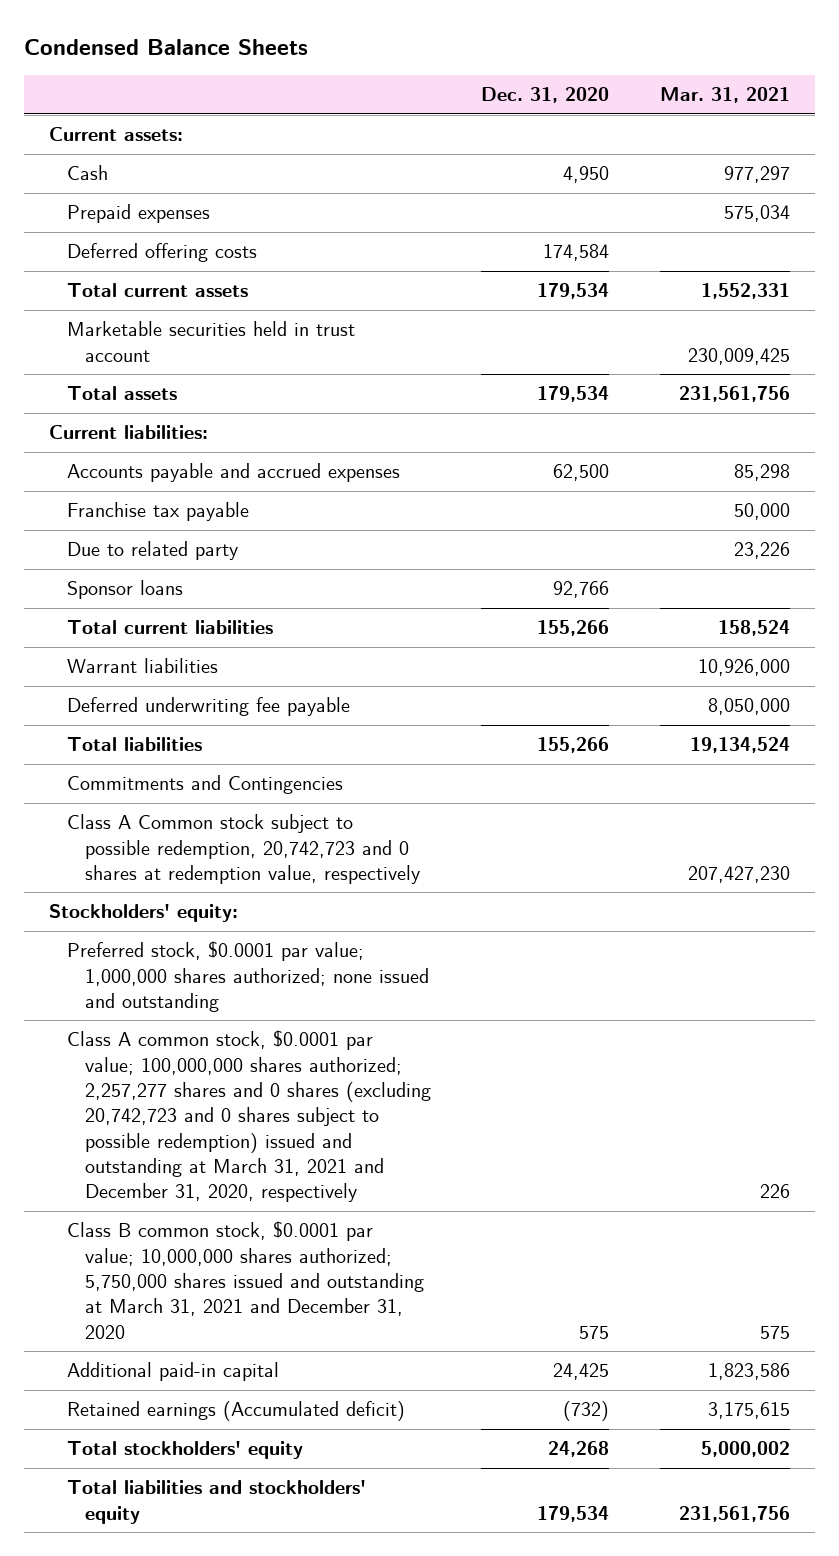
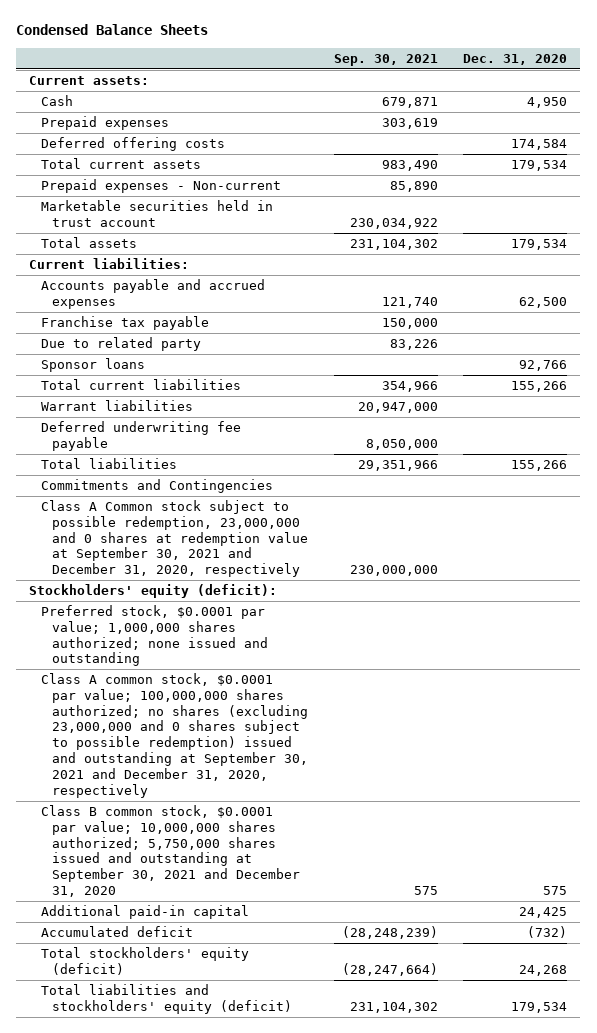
- | Dec. 31, 2020 | Mar. 31, 2021
+ | Sep. 30, 2021 | Dec. 31, 2020
+ Prepaid expenses - Non-current | 85,890 |
- Class A Common stock subject to possible redemption, 20,742,723 and 0 shares at redemption value, respectively | | 207,427,230
- Stockholders' equity:
+ Class A Common stock subject to possible redemption, 23,000,000 and 0 shares at redemption value at September 30, 2021 and December 31, 2020, respectively | 230,000,000 |
+ Stockholders' equity (deficit):
- Class A common stock, $0.0001 par value; 100,000,000 shares authorized; 2,257,277 shares and 0 shares (excluding 20,742,723 and 0 shares subject to possible redemption) issued and outstanding at March 31, 2021 and December 31, 2020, respectively | | 226
- Class B common stock, $0.0001 par value; 10,000,000 shares authorized; 5,750,000 shares issued and outstanding at March 31, 2021 and December 31, 2020 | 575 | 575
+ Class A common stock, $0.0001 par value; 100,000,000 shares authorized; no shares (excluding 23,000,000 and 0 shares subject to possible redemption) issued and outstanding at September 30, 2021 and December 31, 2020, respectively
+ Class B common stock, $0.0001 par value; 10,000,000 shares authorized; 5,750,000 shares issued and outstanding at September 30, 2021 and December 31, 2020 | 575 | 575
- Retained earnings (Accumulated deficit) | (732) | 3,175,615
- Total stockholders' equity | 24,268 | 5,000,002
- Total liabilities and stockholders' equity | 179,534 | 231,561,756
+ Accumulated deficit | (28,248,239) | (732)
+ Total stockholders' equity (deficit) | (28,247,664) | 24,268
+ Total liabilities and stockholders' equity (deficit) | 231,104,302 | 179,534

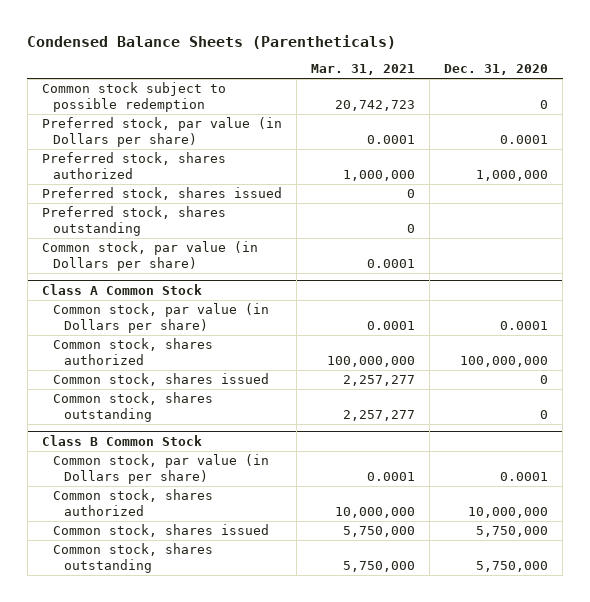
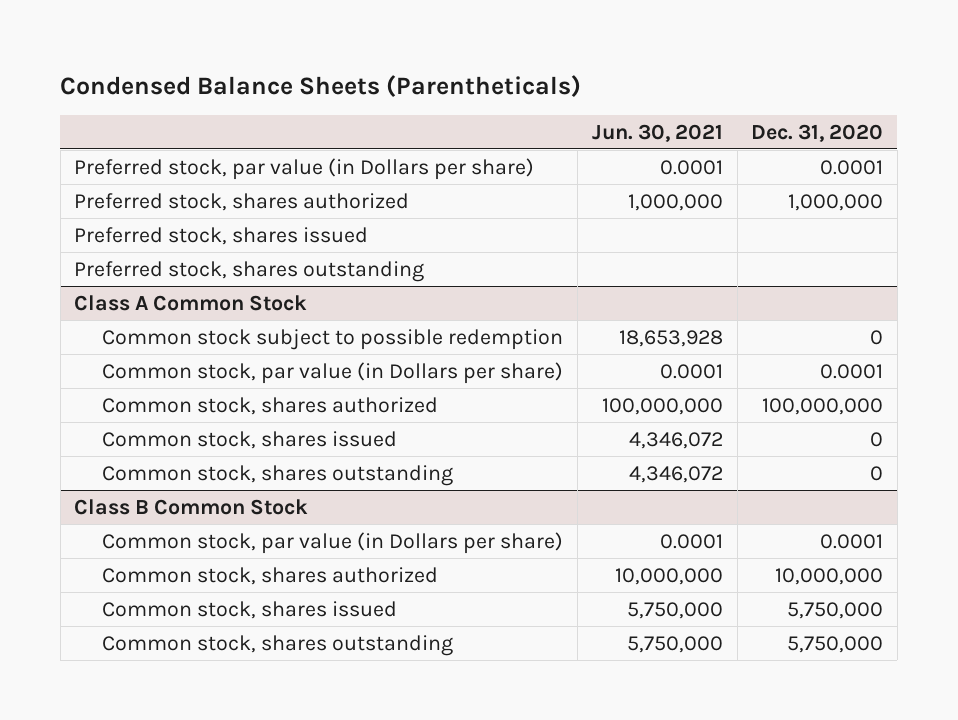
- | Mar. 31, 2021 | Dec. 31, 2020
+ | Jun. 30, 2021 | Dec. 31, 2020
- Common stock subject to possible redemption | 20,742,723 | 0
- Common stock, par value (in Dollars per share) | 0.0001 |
@ Class A Common Stock
+ Common stock subject to possible redemption | 18,653,928 | 0

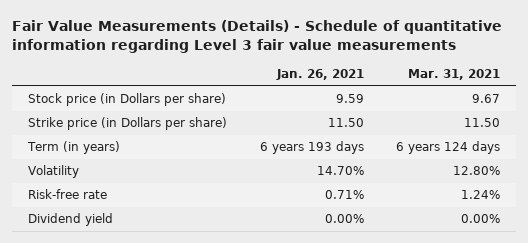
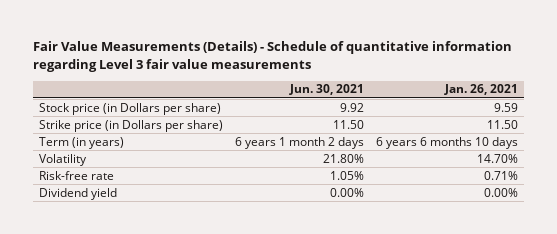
- | Jan. 26, 2021 | Mar. 31, 2021
+ | Jun. 30, 2021 | Jan. 26, 2021
- Term (in years) | 6 years 193 days | 6 years 124 days
+ Term (in years) | 6 years 1 month 2 days | 6 years 6 months 10 days

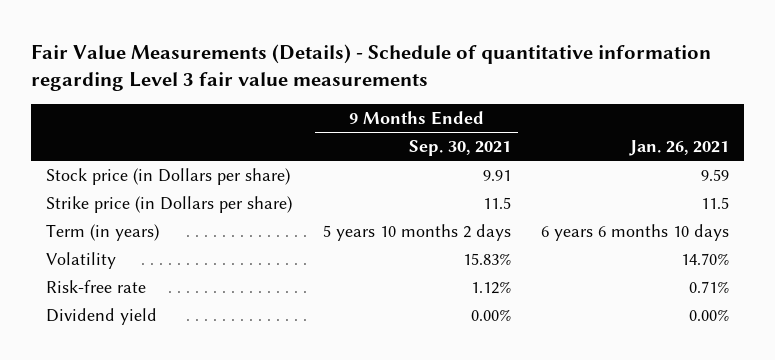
- | Jun. 30, 2021 | Jan. 26, 2021
+ | 9 Months Ended Sep. 30, 2021 | Jan. 26, 2021
- Strike price (in Dollars per share) | 11.50 | 11.50
+ Strike price (in Dollars per share) | 11.5 | 11.5

